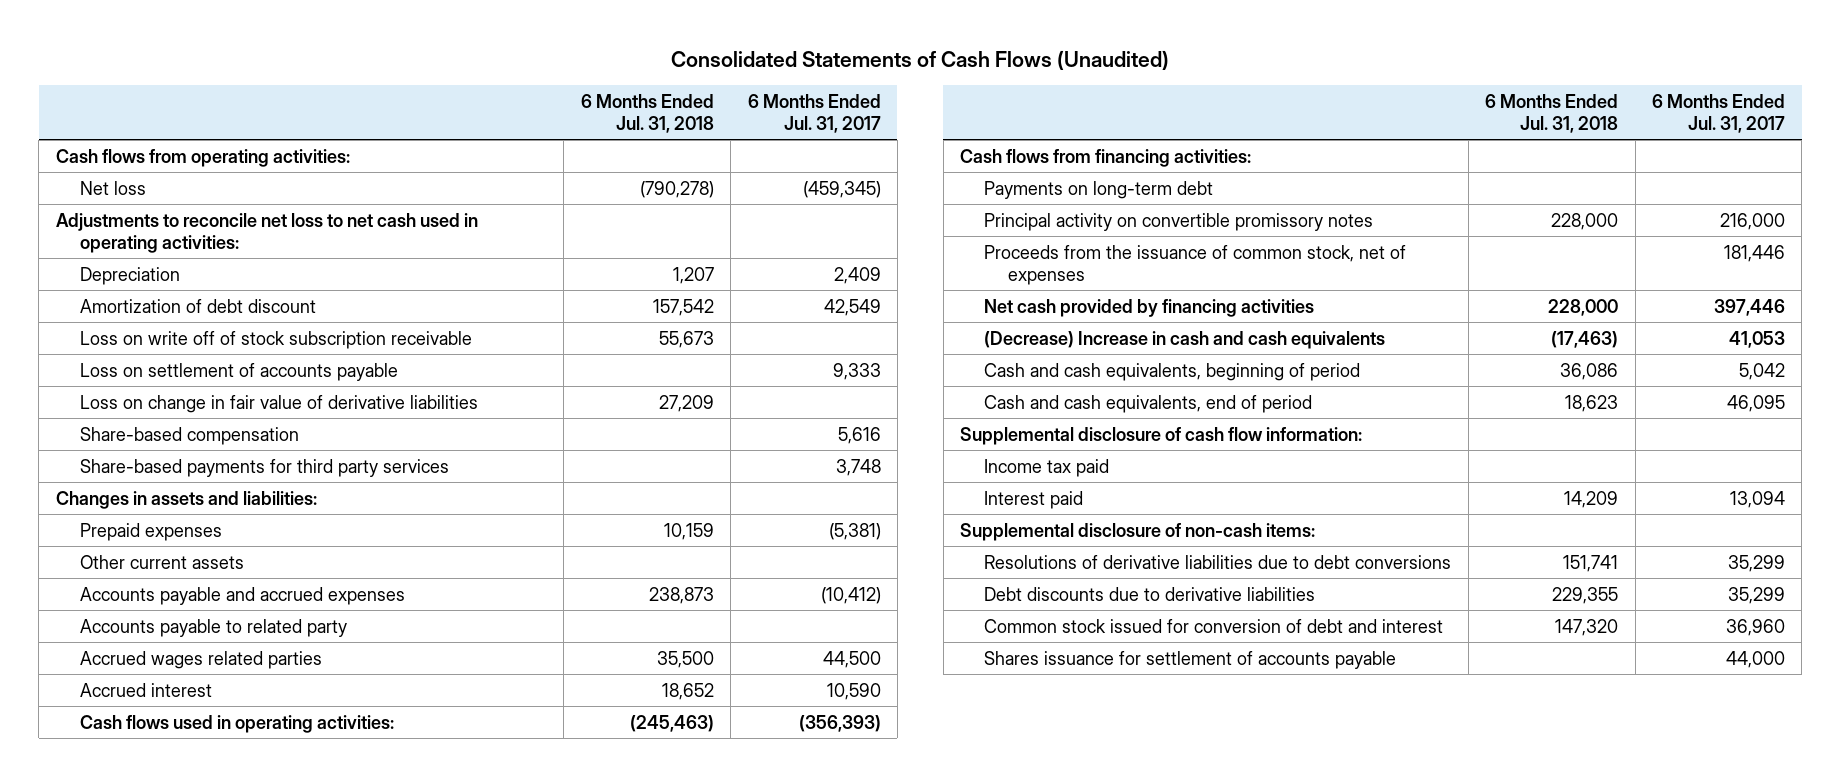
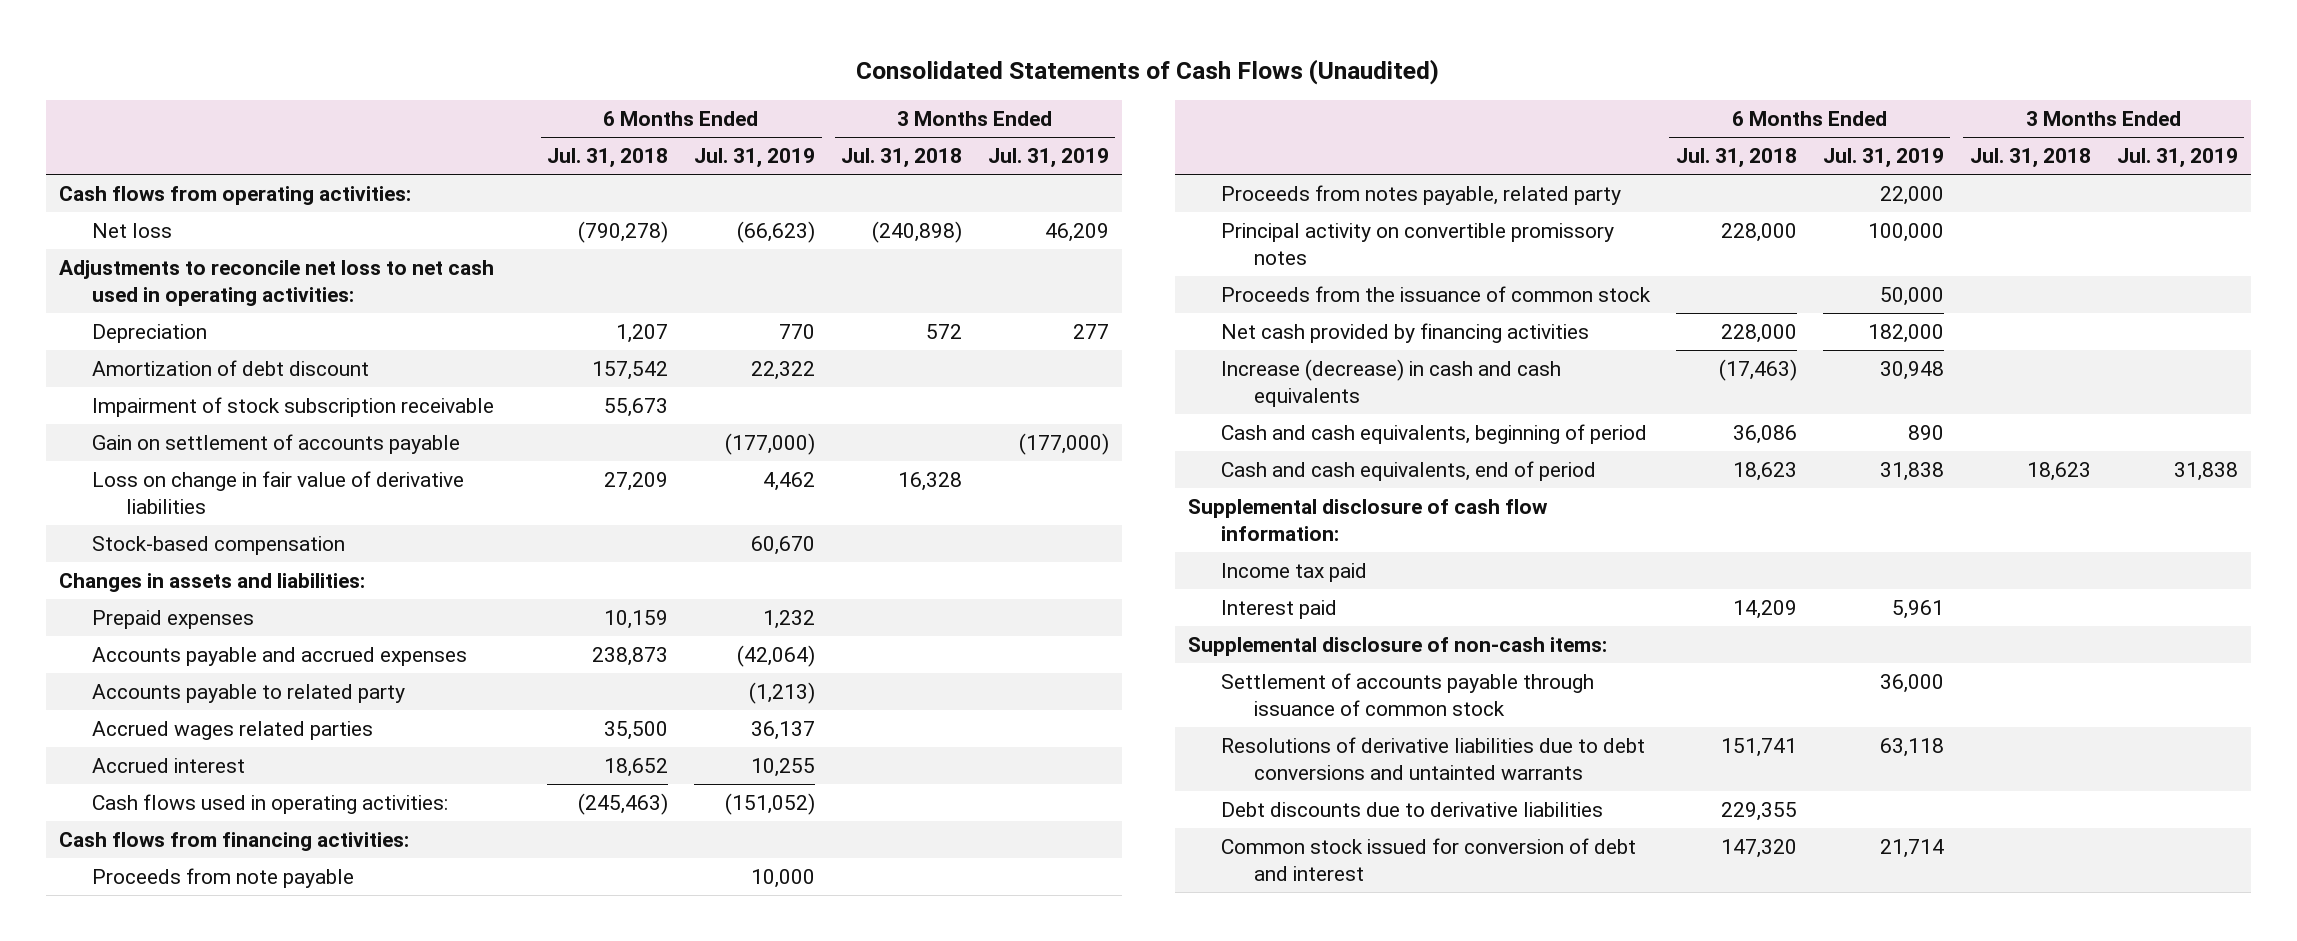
- | 6 Months Ended Jul. 31, 2018 | 6 Months Ended Jul. 31, 2017
+ | 6 Months Ended Jul. 31, 2018 | 6 Months Ended Jul. 31, 2019 | 3 Months Ended Jul. 31, 2018 | 3 Months Ended Jul. 31, 2019
- Loss on write off of stock subscription receivable | 55,673 |
- Loss on settlement of accounts payable | | 9,333
+ Impairment of stock subscription receivable | 55,673 | | |
+ Gain on settlement of accounts payable | | (177,000) | | (177,000)
- Share-based compensation | | 5,616
- Share-based payments for third party services | | 3,748
+ Stock-based compensation | | 60,670 | |
- Other current assets
- Payments on long-term debt
+ Proceeds from note payable | | 10,000 | |
+ Proceeds from notes payable, related party | | 22,000 | |
- Proceeds from the issuance of common stock, net of expenses | | 181,446
+ Proceeds from the issuance of common stock | | 50,000 | |
- (Decrease) Increase in cash and cash equivalents | (17,463) | 41,053
+ Increase (decrease) in cash and cash equivalents | (17,463) | 30,948 | |
- Resolutions of derivative liabilities due to debt conversions | 151,741 | 35,299
+ Settlement of accounts payable through issuance of common stock | | 36,000 | |
+ Resolutions of derivative liabilities due to debt conversions and untainted warrants | 151,741 | 63,118 | |
- Shares issuance for settlement of accounts payable | | 44,000

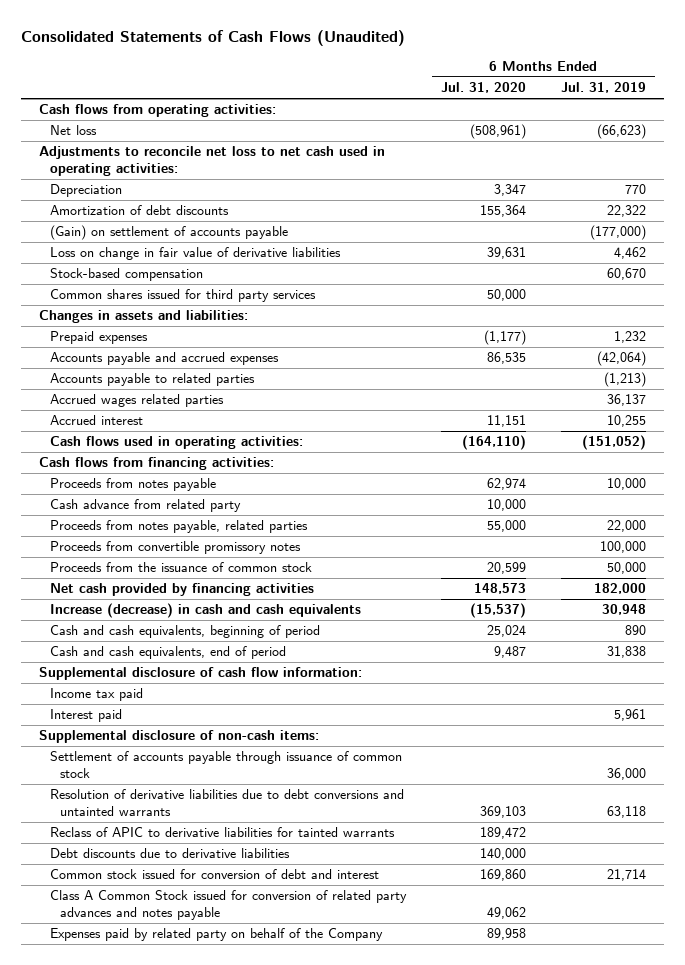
- | 6 Months Ended Jul. 31, 2018 | 6 Months Ended Jul. 31, 2019 | 3 Months Ended Jul. 31, 2018 | 3 Months Ended Jul. 31, 2019
+ | 6 Months Ended Jul. 31, 2020 | 6 Months Ended Jul. 31, 2019
- Amortization of debt discount | 157,542 | 22,322 | |
- Impairment of stock subscription receivable | 55,673 | | |
- Gain on settlement of accounts payable | | (177,000) | | (177,000)
+ Amortization of debt discounts | 155,364 | 22,322
+ (Gain) on settlement of accounts payable | | (177,000)
+ Common shares issued for third party services | 50,000 |
- Accounts payable to related party | | (1,213) | |
+ Accounts payable to related parties | | (1,213)
- Proceeds from note payable | | 10,000 | |
- Proceeds from notes payable, related party | | 22,000 | |
- Principal activity on convertible promissory notes | 228,000 | 100,000 | |
+ Proceeds from notes payable | 62,974 | 10,000
+ Cash advance from related party | 10,000 |
+ Proceeds from notes payable, related parties | 55,000 | 22,000
+ Proceeds from convertible promissory notes | | 100,000
- Resolutions of derivative liabilities due to debt conversions and untainted warrants | 151,741 | 63,118 | |
+ Resolution of derivative liabilities due to debt conversions and untainted warrants | 369,103 | 63,118
+ Reclass of APIC to derivative liabilities for tainted warrants | 189,472 |
+ Class A Common Stock issued for conversion of related party advances and notes payable | 49,062 |
+ Expenses paid by related party on behalf of the Company | 89,958 |

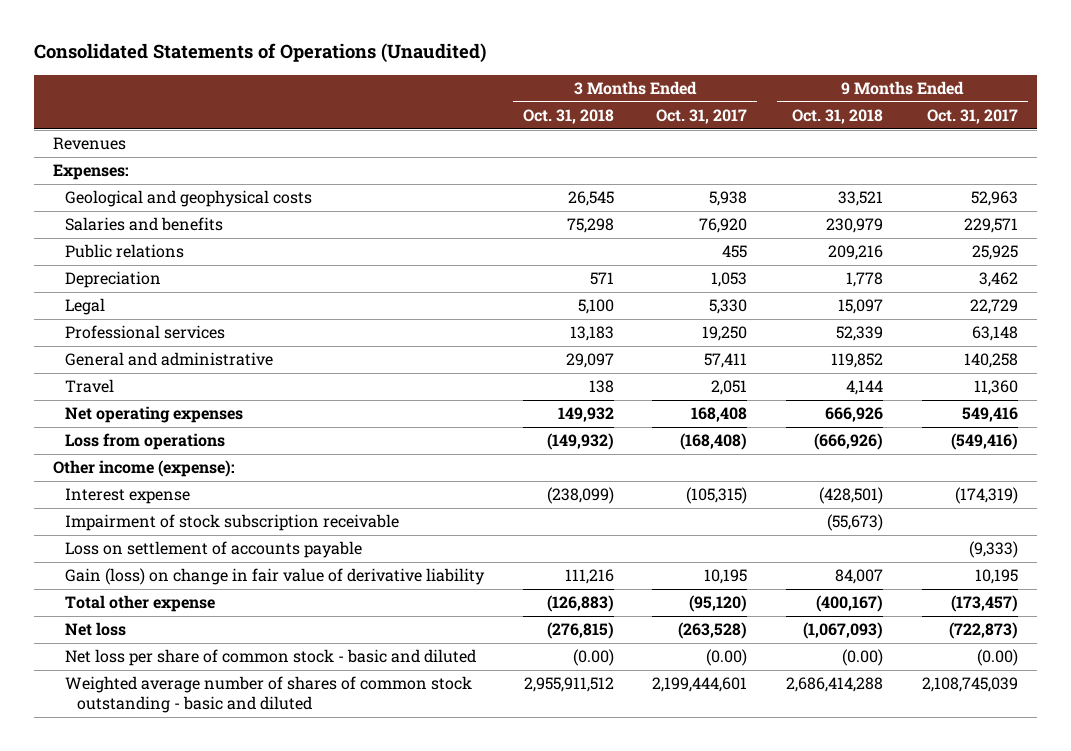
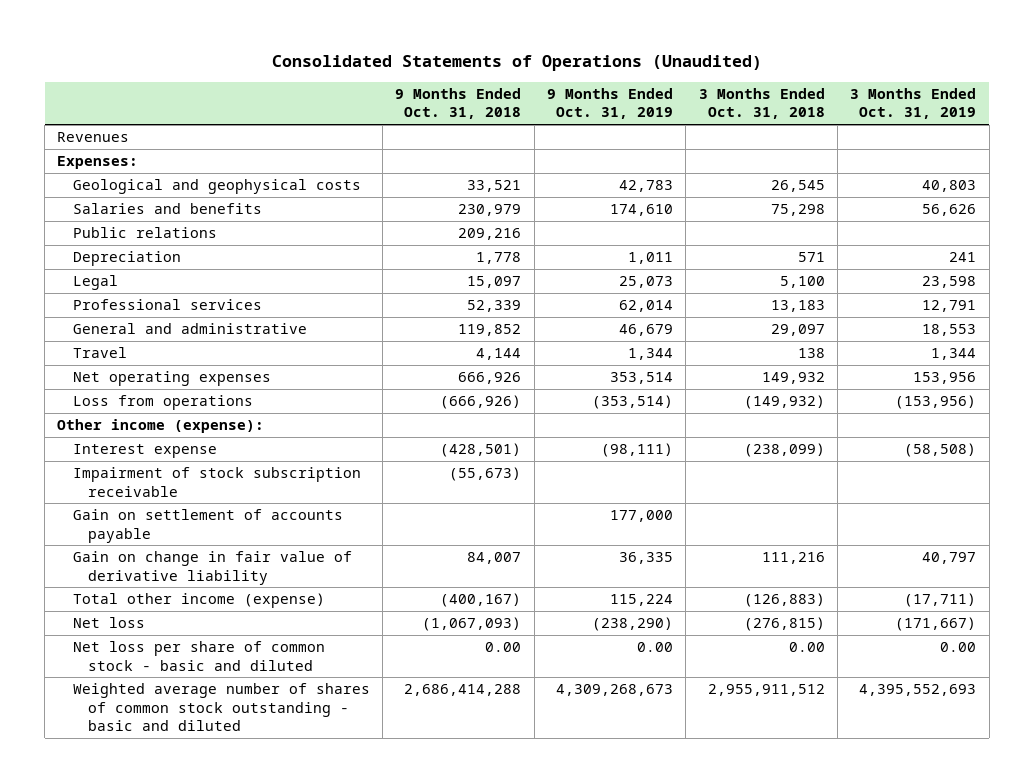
- | 3 Months Ended Oct. 31, 2018 | 3 Months Ended Oct. 31, 2017 | 9 Months Ended Oct. 31, 2018 | 9 Months Ended Oct. 31, 2017
+ | 9 Months Ended Oct. 31, 2018 | 9 Months Ended Oct. 31, 2019 | 3 Months Ended Oct. 31, 2018 | 3 Months Ended Oct. 31, 2019
- Loss on settlement of accounts payable | | | | (9,333)
- Gain (loss) on change in fair value of derivative liability | 111,216 | 10,195 | 84,007 | 10,195
- Total other expense | (126,883) | (95,120) | (400,167) | (173,457)
+ Gain on settlement of accounts payable | | 177,000 | |
+ Gain on change in fair value of derivative liability | 84,007 | 36,335 | 111,216 | 40,797
+ Total other income (expense) | (400,167) | 115,224 | (126,883) | (17,711)
- Net loss per share of common stock - basic and diluted | (0.00) | (0.00) | (0.00) | (0.00)
+ Net loss per share of common stock - basic and diluted | 0.00 | 0.00 | 0.00 | 0.00

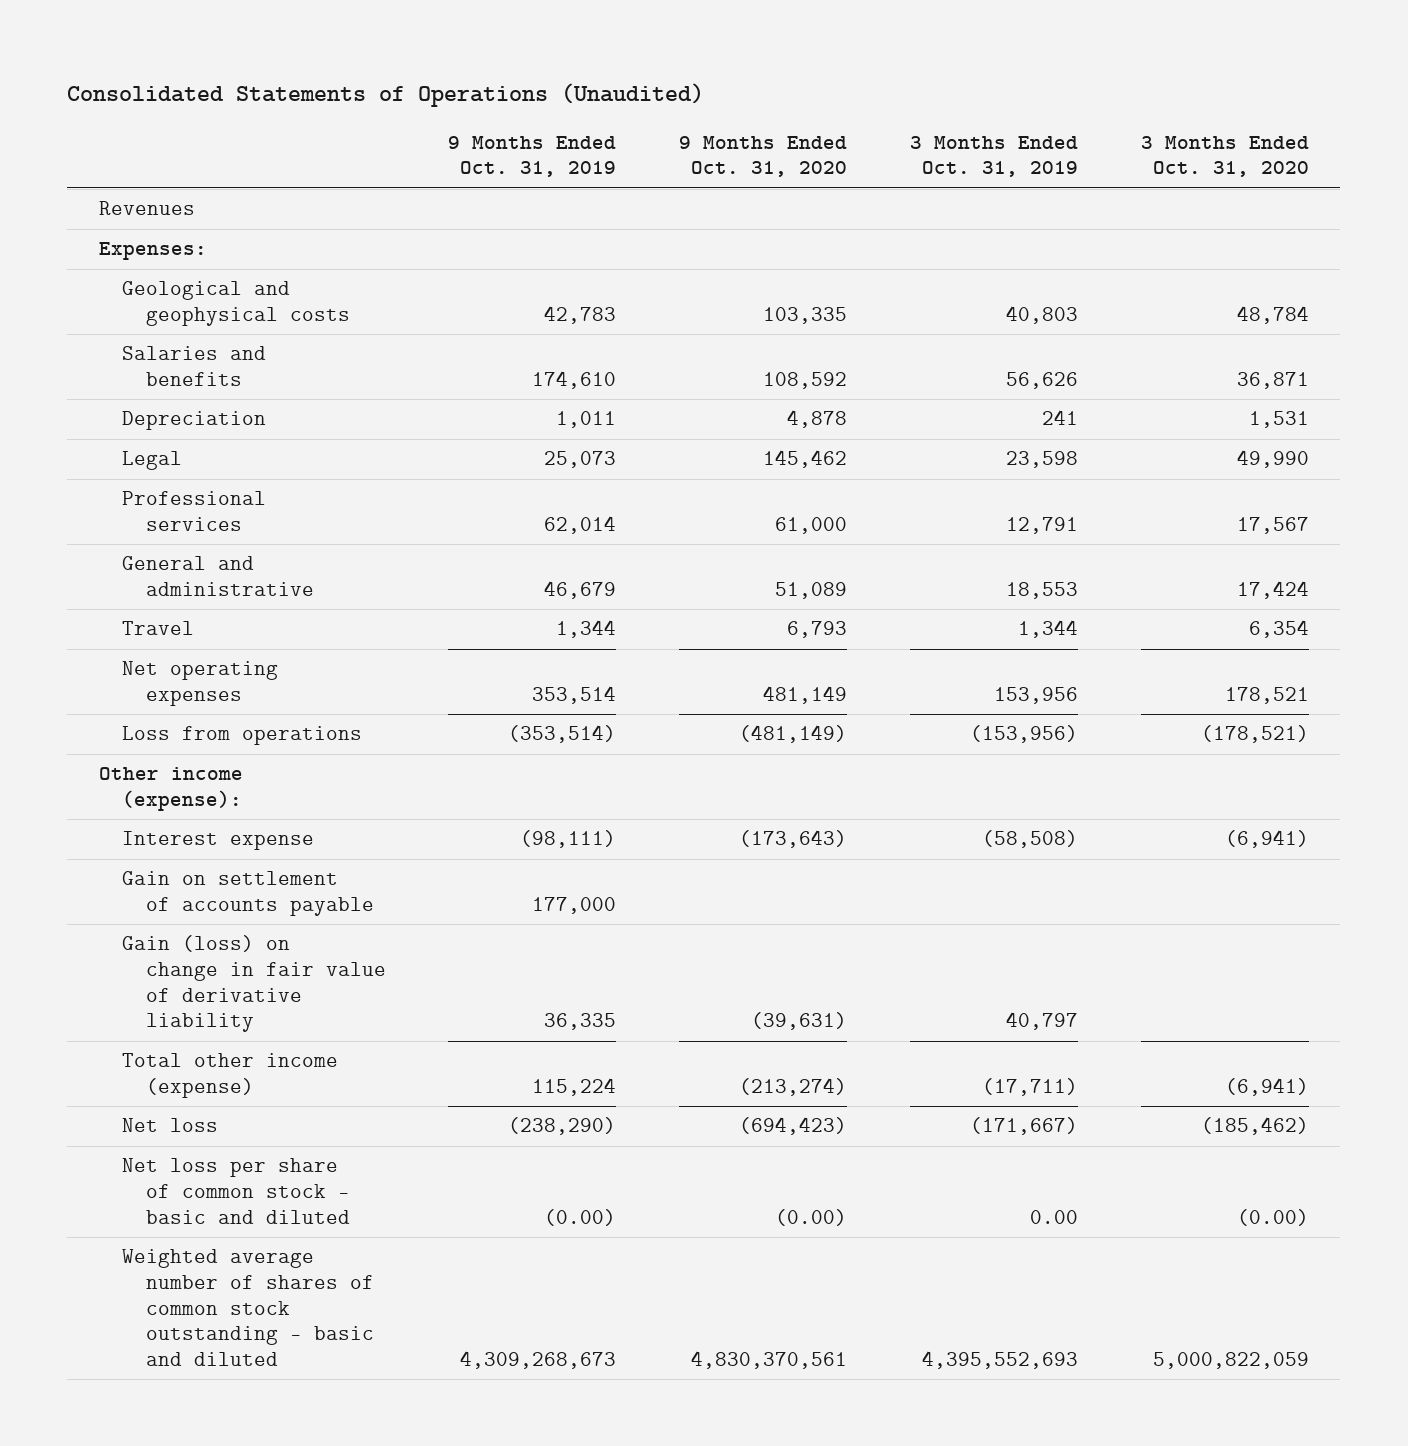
- | 9 Months Ended Oct. 31, 2018 | 9 Months Ended Oct. 31, 2019 | 3 Months Ended Oct. 31, 2018 | 3 Months Ended Oct. 31, 2019
+ | 9 Months Ended Oct. 31, 2019 | 9 Months Ended Oct. 31, 2020 | 3 Months Ended Oct. 31, 2019 | 3 Months Ended Oct. 31, 2020
- Public relations | 209,216 | | |
- Impairment of stock subscription receivable | (55,673) | | |
- Gain on change in fair value of derivative liability | 84,007 | 36,335 | 111,216 | 40,797
+ Gain (loss) on change in fair value of derivative liability | 36,335 | (39,631) | 40,797 |
- Net loss per share of common stock - basic and diluted | 0.00 | 0.00 | 0.00 | 0.00
+ Net loss per share of common stock - basic and diluted | (0.00) | (0.00) | 0.00 | (0.00)

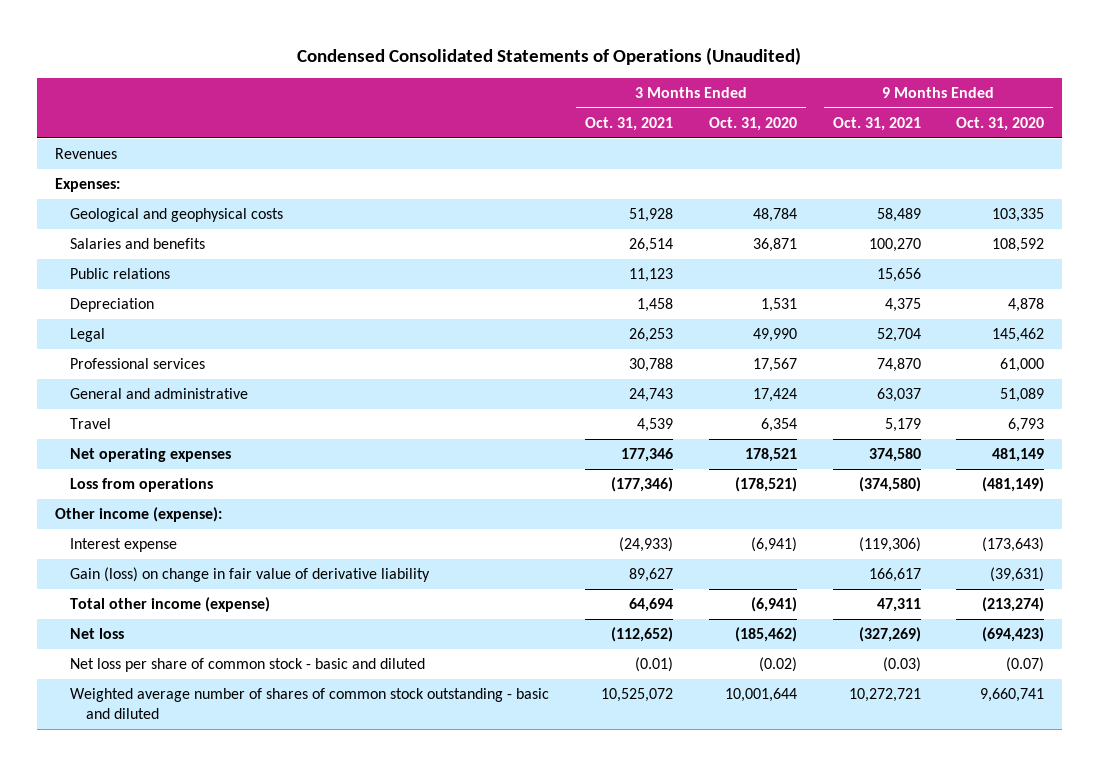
- Consolidated Statements of Operations (Unaudited)
+ Condensed Consolidated Statements of Operations (Unaudited)
- | 9 Months Ended Oct. 31, 2019 | 9 Months Ended Oct. 31, 2020 | 3 Months Ended Oct. 31, 2019 | 3 Months Ended Oct. 31, 2020
+ | 3 Months Ended Oct. 31, 2021 | 3 Months Ended Oct. 31, 2020 | 9 Months Ended Oct. 31, 2021 | 9 Months Ended Oct. 31, 2020
+ Public relations | 11,123 | | 15,656 |
- Gain on settlement of accounts payable | 177,000 | | |
- Net loss per share of common stock - basic and diluted | (0.00) | (0.00) | 0.00 | (0.00)
- Weighted average number of shares of common stock outstanding - basic and diluted | 4,309,268,673 | 4,830,370,561 | 4,395,552,693 | 5,000,822,059
+ Net loss per share of common stock - basic and diluted | (0.01) | (0.02) | (0.03) | (0.07)
+ Weighted average number of shares of common stock outstanding - basic and diluted | 10,525,072 | 10,001,644 | 10,272,721 | 9,660,741

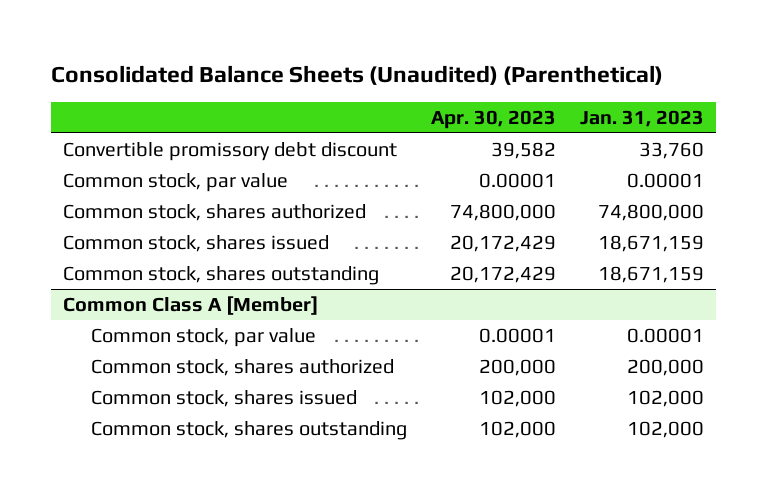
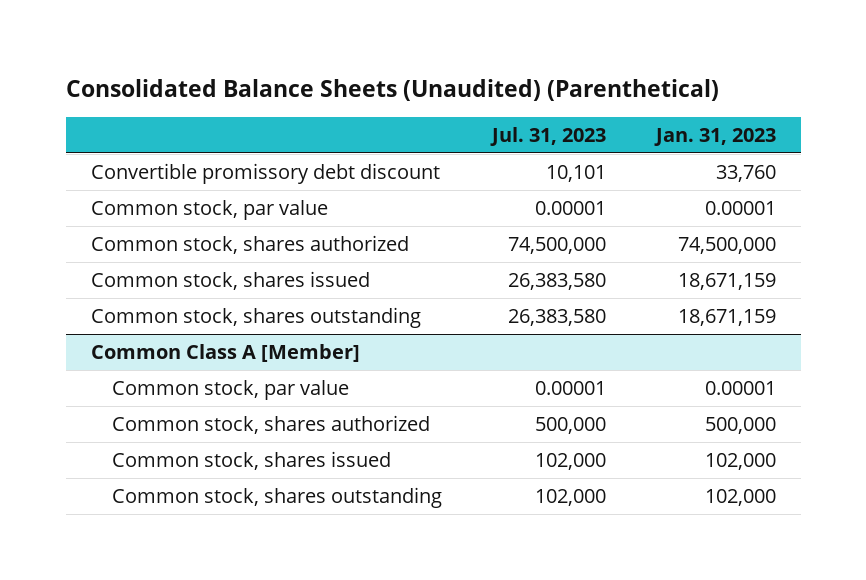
- | Apr. 30, 2023 | Jan. 31, 2023
+ | Jul. 31, 2023 | Jan. 31, 2023
- Common stock, shares authorized | 74,800,000 | 74,800,000
+ Common stock, shares authorized | 74,500,000 | 74,500,000
@ Common Class A [Member]
- Common stock, shares authorized | 200,000 | 200,000
+ Common stock, shares authorized | 500,000 | 500,000

